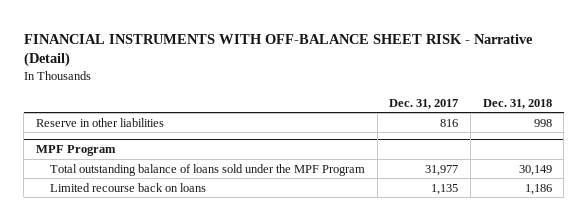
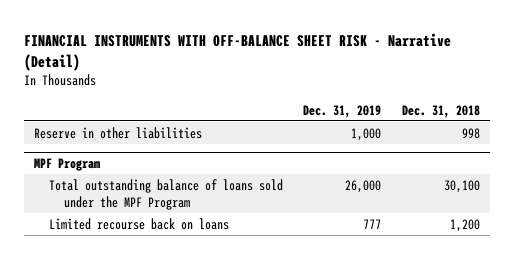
- | Dec. 31, 2017 | Dec. 31, 2018
+ | Dec. 31, 2019 | Dec. 31, 2018
@ MPF Program
- Total outstanding balance of loans sold under the MPF Program | 31,977 | 30,149
- Limited recourse back on loans | 1,135 | 1,186
+ Total outstanding balance of loans sold under the MPF Program | 26,000 | 30,100
+ Limited recourse back on loans | 777 | 1,200

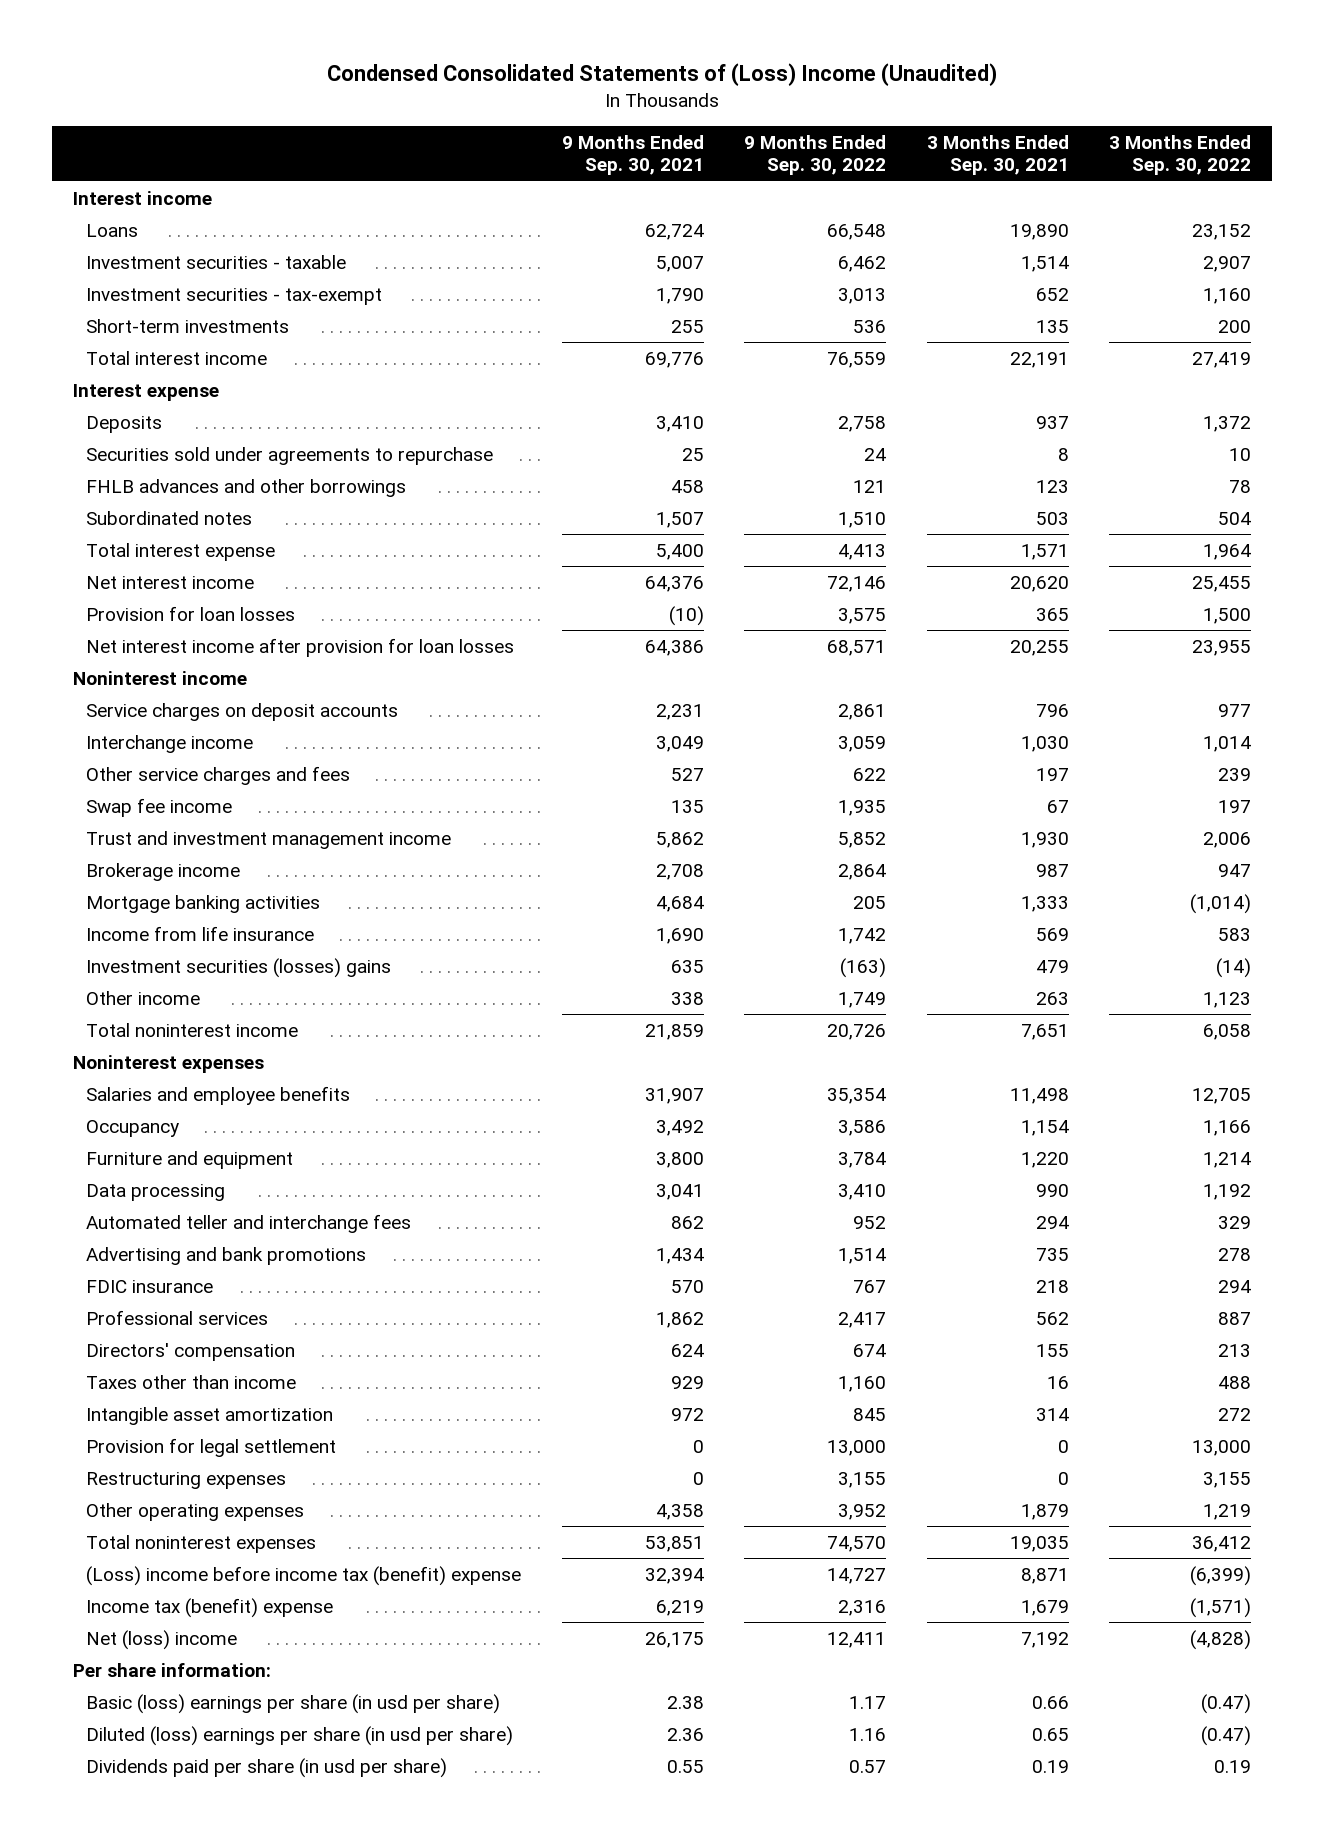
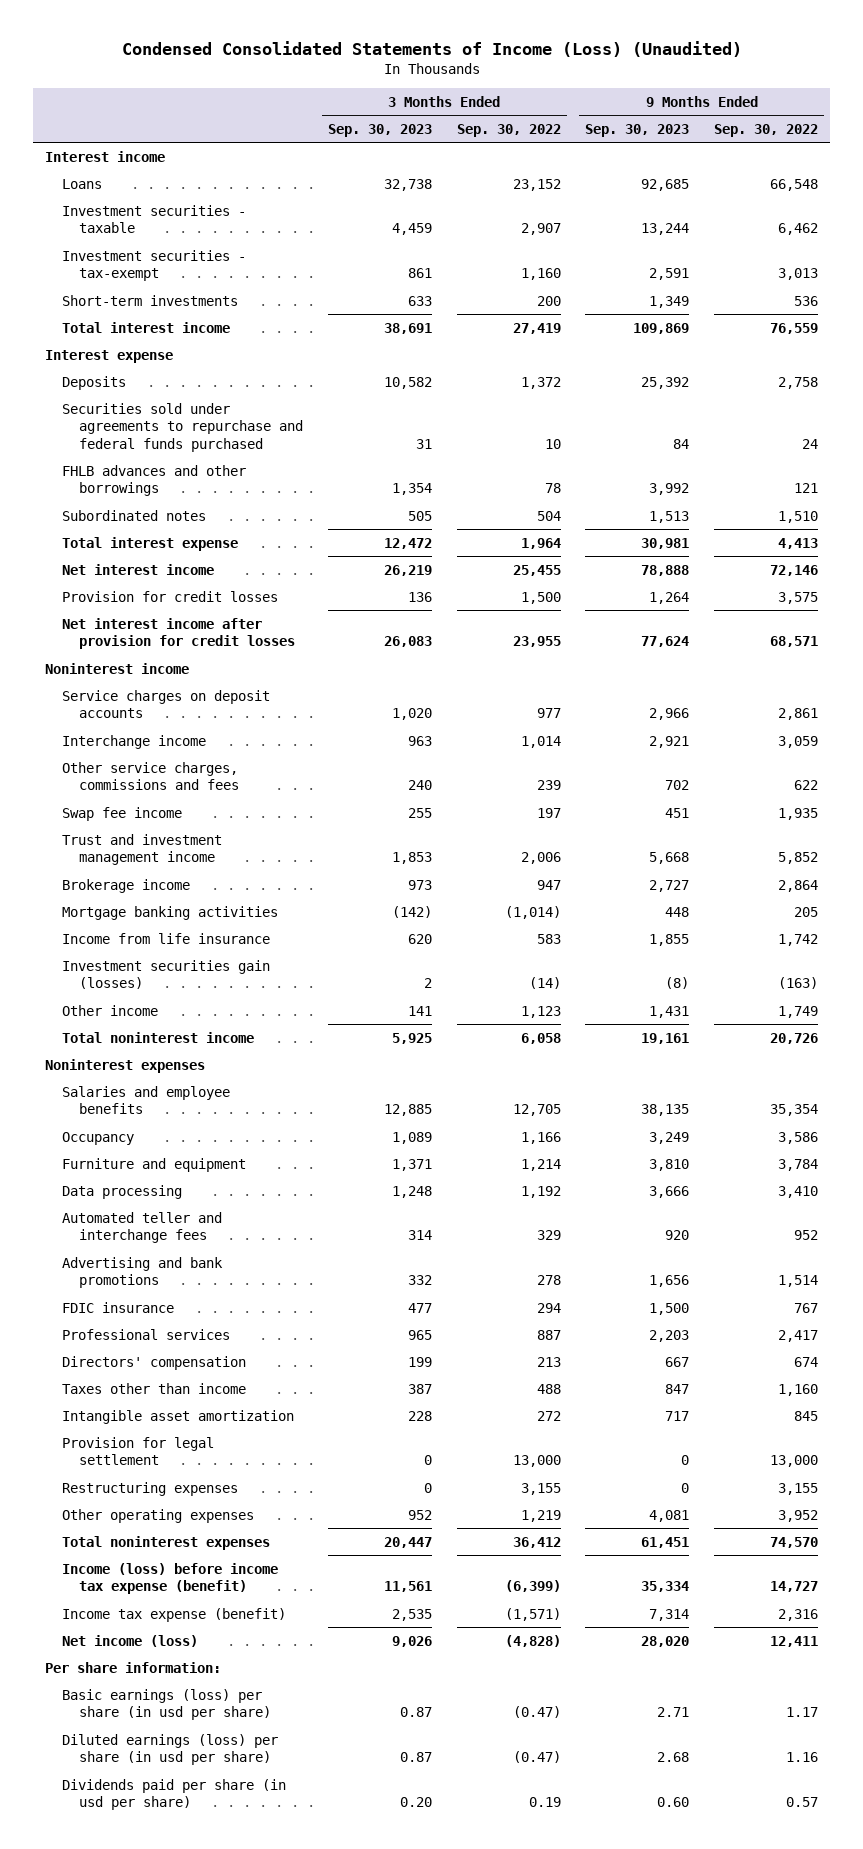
- Condensed Consolidated Statements of (Loss) Income (Unaudited)
+ Condensed Consolidated Statements of Income (Loss) (Unaudited)
- | 9 Months Ended Sep. 30, 2021 | 9 Months Ended Sep. 30, 2022 | 3 Months Ended Sep. 30, 2021 | 3 Months Ended Sep. 30, 2022
+ | 3 Months Ended Sep. 30, 2023 | 3 Months Ended Sep. 30, 2022 | 9 Months Ended Sep. 30, 2023 | 9 Months Ended Sep. 30, 2022
- Securities sold under agreements to repurchase | 25 | 24 | 8 | 10
+ Securities sold under agreements to repurchase and federal funds purchased | 31 | 10 | 84 | 24
- Provision for loan losses | (10) | 3,575 | 365 | 1,500
- Net interest income after provision for loan losses | 64,386 | 68,571 | 20,255 | 23,955
+ Provision for credit losses | 136 | 1,500 | 1,264 | 3,575
+ Net interest income after provision for credit losses | 26,083 | 23,955 | 77,624 | 68,571
- Other service charges and fees | 527 | 622 | 197 | 239
+ Other service charges, commissions and fees | 240 | 239 | 702 | 622
- Investment securities (losses) gains | 635 | (163) | 479 | (14)
+ Investment securities gain (losses) | 2 | (14) | (8) | (163)
- (Loss) income before income tax (benefit) expense | 32,394 | 14,727 | 8,871 | (6,399)
- Income tax (benefit) expense | 6,219 | 2,316 | 1,679 | (1,571)
- Net (loss) income | 26,175 | 12,411 | 7,192 | (4,828)
+ Income (loss) before income tax expense (benefit) | 11,561 | (6,399) | 35,334 | 14,727
+ Income tax expense (benefit) | 2,535 | (1,571) | 7,314 | 2,316
+ Net income (loss) | 9,026 | (4,828) | 28,020 | 12,411
- Basic (loss) earnings per share (in usd per share) | 2.38 | 1.17 | 0.66 | (0.47)
- Diluted (loss) earnings per share (in usd per share) | 2.36 | 1.16 | 0.65 | (0.47)
+ Basic earnings (loss) per share (in usd per share) | 0.87 | (0.47) | 2.71 | 1.17
+ Diluted earnings (loss) per share (in usd per share) | 0.87 | (0.47) | 2.68 | 1.16

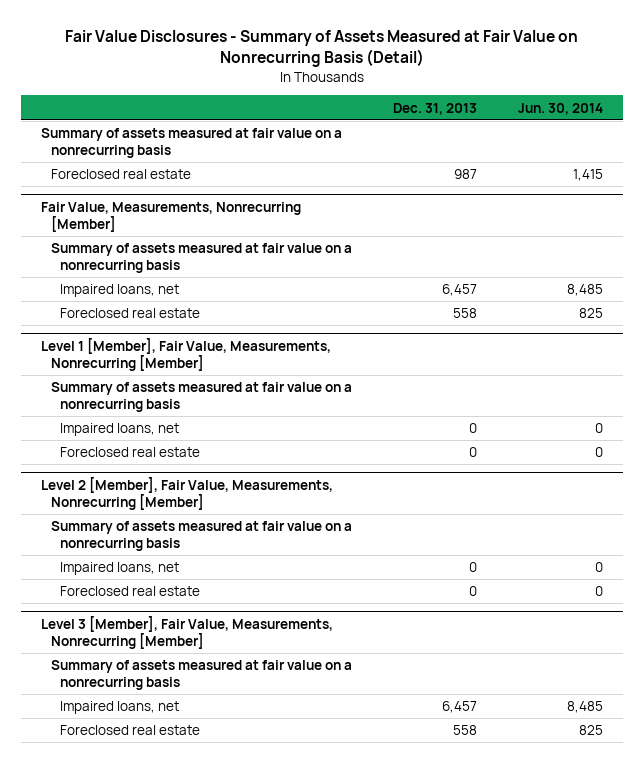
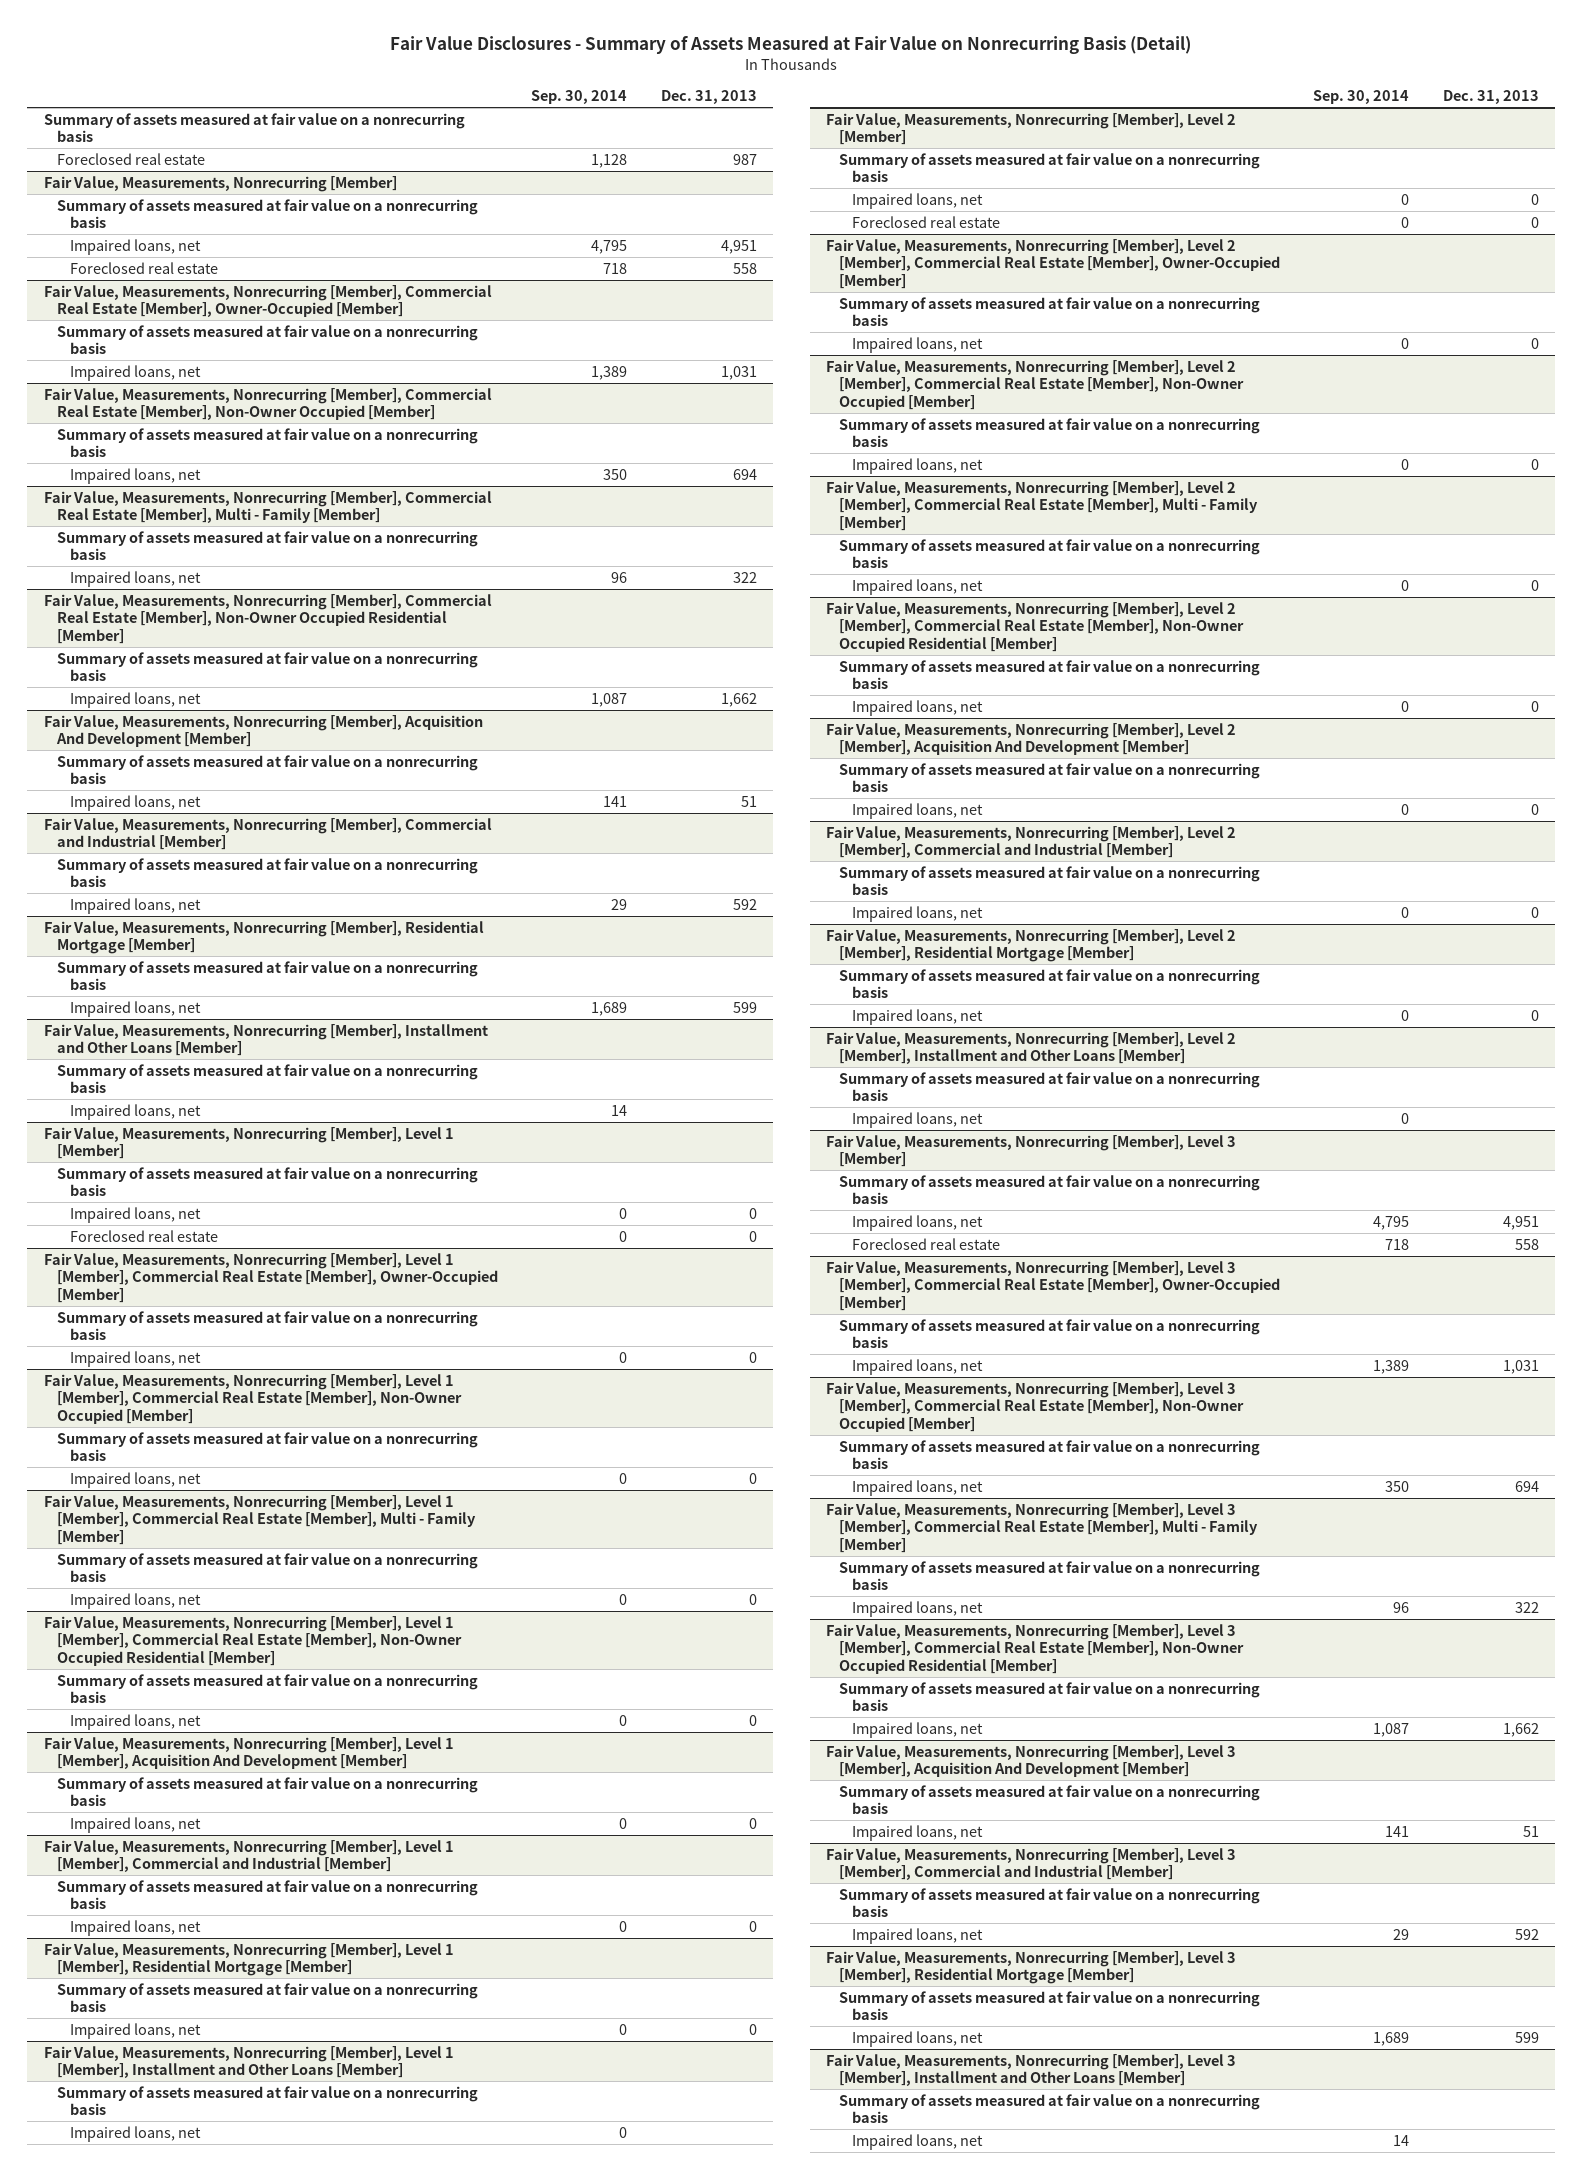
- | Dec. 31, 2013 | Jun. 30, 2014
+ | Sep. 30, 2014 | Dec. 31, 2013
@ Fair Value, Measurements, Nonrecurring [Member]
- Impaired loans, net | 6,457 | 8,485
+ Impaired loans, net | 4,795 | 4,951
- Level 1 [Member], Fair Value, Measurements, Nonrecurring [Member]
+ Fair Value, Measurements, Nonrecurring [Member], Commercial Real Estate [Member], Owner-Occupied [Member]
+ Impaired loans, net | 1,389 | 1,031
+ Fair Value, Measurements, Nonrecurring [Member], Commercial Real Estate [Member], Non-Owner Occupied [Member]
+ Summary of assets measured at fair value on a nonrecurring basis
+ Impaired loans, net | 350 | 694
+ Fair Value, Measurements, Nonrecurring [Member], Commercial Real Estate [Member], Multi - Family [Member]
+ Summary of assets measured at fair value on a nonrecurring basis
+ Impaired loans, net | 96 | 322
+ Fair Value, Measurements, Nonrecurring [Member], Commercial Real Estate [Member], Non-Owner Occupied Residential [Member]
+ Summary of assets measured at fair value on a nonrecurring basis
+ Impaired loans, net | 1,087 | 1,662
+ Fair Value, Measurements, Nonrecurring [Member], Acquisition And Development [Member]
+ Summary of assets measured at fair value on a nonrecurring basis
+ Impaired loans, net | 141 | 51
+ Fair Value, Measurements, Nonrecurring [Member], Commercial and Industrial [Member]
+ Summary of assets measured at fair value on a nonrecurring basis
+ Impaired loans, net | 29 | 592
+ Fair Value, Measurements, Nonrecurring [Member], Residential Mortgage [Member]
+ Summary of assets measured at fair value on a nonrecurring basis
+ Impaired loans, net | 1,689 | 599
+ Fair Value, Measurements, Nonrecurring [Member], Installment and Other Loans [Member]
+ Summary of assets measured at fair value on a nonrecurring basis
+ Impaired loans, net | 14 |
+ Fair Value, Measurements, Nonrecurring [Member], Level 1 [Member]
+ Summary of assets measured at fair value on a nonrecurring basis
- Level 2 [Member], Fair Value, Measurements, Nonrecurring [Member]
+ Fair Value, Measurements, Nonrecurring [Member], Level 1 [Member], Commercial Real Estate [Member], Owner-Occupied [Member]
+ Fair Value, Measurements, Nonrecurring [Member], Level 1 [Member], Commercial Real Estate [Member], Non-Owner Occupied [Member]
+ Summary of assets measured at fair value on a nonrecurring basis
+ Impaired loans, net | 0 | 0
+ Fair Value, Measurements, Nonrecurring [Member], Level 1 [Member], Commercial Real Estate [Member], Multi - Family [Member]
+ Summary of assets measured at fair value on a nonrecurring basis
+ Impaired loans, net | 0 | 0
+ Fair Value, Measurements, Nonrecurring [Member], Level 1 [Member], Commercial Real Estate [Member], Non-Owner Occupied Residential [Member]
+ Summary of assets measured at fair value on a nonrecurring basis
+ Impaired loans, net | 0 | 0
+ Fair Value, Measurements, Nonrecurring [Member], Level 1 [Member], Acquisition And Development [Member]
+ Summary of assets measured at fair value on a nonrecurring basis
+ Impaired loans, net | 0 | 0
+ Fair Value, Measurements, Nonrecurring [Member], Level 1 [Member], Commercial and Industrial [Member]
+ Summary of assets measured at fair value on a nonrecurring basis
+ Impaired loans, net | 0 | 0
+ Fair Value, Measurements, Nonrecurring [Member], Level 1 [Member], Residential Mortgage [Member]
+ Summary of assets measured at fair value on a nonrecurring basis
+ Impaired loans, net | 0 | 0
+ Fair Value, Measurements, Nonrecurring [Member], Level 1 [Member], Installment and Other Loans [Member]
+ Summary of assets measured at fair value on a nonrecurring basis
+ Impaired loans, net | 0 |
+ Fair Value, Measurements, Nonrecurring [Member], Level 2 [Member]
+ Summary of assets measured at fair value on a nonrecurring basis
+ Impaired loans, net | 0 | 0
- Level 3 [Member], Fair Value, Measurements, Nonrecurring [Member]
+ Fair Value, Measurements, Nonrecurring [Member], Level 2 [Member], Commercial Real Estate [Member], Owner-Occupied [Member]
- Impaired loans, net | 6,457 | 8,485
+ Impaired loans, net | 0 | 0
+ Fair Value, Measurements, Nonrecurring [Member], Level 2 [Member], Commercial Real Estate [Member], Non-Owner Occupied [Member]
+ Summary of assets measured at fair value on a nonrecurring basis
+ Impaired loans, net | 0 | 0
+ Fair Value, Measurements, Nonrecurring [Member], Level 2 [Member], Commercial Real Estate [Member], Multi - Family [Member]
+ Summary of assets measured at fair value on a nonrecurring basis
+ Impaired loans, net | 0 | 0
+ Fair Value, Measurements, Nonrecurring [Member], Level 2 [Member], Commercial Real Estate [Member], Non-Owner Occupied Residential [Member]
+ Summary of assets measured at fair value on a nonrecurring basis
+ Impaired loans, net | 0 | 0
+ Fair Value, Measurements, Nonrecurring [Member], Level 2 [Member], Acquisition And Development [Member]
+ Summary of assets measured at fair value on a nonrecurring basis
+ Impaired loans, net | 0 | 0
+ Fair Value, Measurements, Nonrecurring [Member], Level 2 [Member], Commercial and Industrial [Member]
+ Summary of assets measured at fair value on a nonrecurring basis
+ Impaired loans, net | 0 | 0
+ Fair Value, Measurements, Nonrecurring [Member], Level 2 [Member], Residential Mortgage [Member]
+ Summary of assets measured at fair value on a nonrecurring basis
+ Impaired loans, net | 0 | 0
+ Fair Value, Measurements, Nonrecurring [Member], Level 2 [Member], Installment and Other Loans [Member]
+ Summary of assets measured at fair value on a nonrecurring basis
+ Impaired loans, net | 0 |
+ Fair Value, Measurements, Nonrecurring [Member], Level 3 [Member]
+ Summary of assets measured at fair value on a nonrecurring basis
+ Impaired loans, net | 4,795 | 4,951
+ Fair Value, Measurements, Nonrecurring [Member], Level 3 [Member], Commercial Real Estate [Member], Owner-Occupied [Member]
+ Summary of assets measured at fair value on a nonrecurring basis
+ Impaired loans, net | 1,389 | 1,031
+ Fair Value, Measurements, Nonrecurring [Member], Level 3 [Member], Commercial Real Estate [Member], Non-Owner Occupied [Member]
+ Summary of assets measured at fair value on a nonrecurring basis
+ Impaired loans, net | 350 | 694
+ Fair Value, Measurements, Nonrecurring [Member], Level 3 [Member], Commercial Real Estate [Member], Multi - Family [Member]
+ Summary of assets measured at fair value on a nonrecurring basis
+ Impaired loans, net | 96 | 322
+ Fair Value, Measurements, Nonrecurring [Member], Level 3 [Member], Commercial Real Estate [Member], Non-Owner Occupied Residential [Member]
+ Summary of assets measured at fair value on a nonrecurring basis
+ Impaired loans, net | 1,087 | 1,662
+ Fair Value, Measurements, Nonrecurring [Member], Level 3 [Member], Acquisition And Development [Member]
+ Summary of assets measured at fair value on a nonrecurring basis
+ Impaired loans, net | 141 | 51
+ Fair Value, Measurements, Nonrecurring [Member], Level 3 [Member], Commercial and Industrial [Member]
+ Summary of assets measured at fair value on a nonrecurring basis
+ Impaired loans, net | 29 | 592
+ Fair Value, Measurements, Nonrecurring [Member], Level 3 [Member], Residential Mortgage [Member]
+ Summary of assets measured at fair value on a nonrecurring basis
+ Impaired loans, net | 1,689 | 599
+ Fair Value, Measurements, Nonrecurring [Member], Level 3 [Member], Installment and Other Loans [Member]
+ Summary of assets measured at fair value on a nonrecurring basis
+ Impaired loans, net | 14 |

